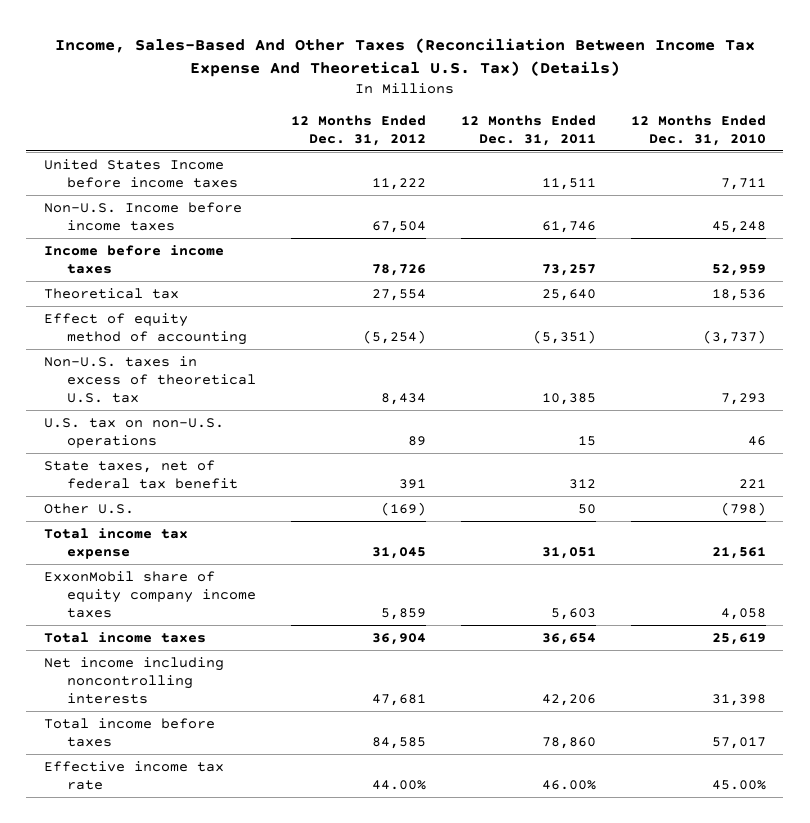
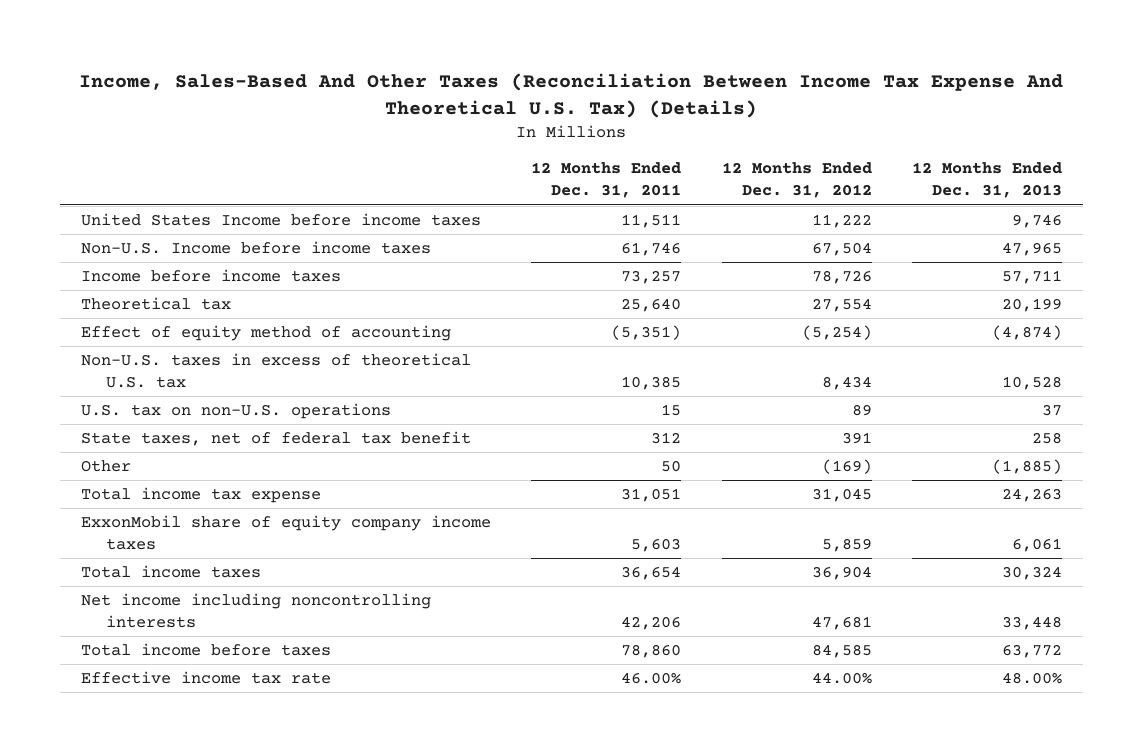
- | 12 Months Ended Dec. 31, 2012 | 12 Months Ended Dec. 31, 2011 | 12 Months Ended Dec. 31, 2010
+ | 12 Months Ended Dec. 31, 2011 | 12 Months Ended Dec. 31, 2012 | 12 Months Ended Dec. 31, 2013
- Other U.S. | (169) | 50 | (798)
+ Other | 50 | (169) | (1,885)

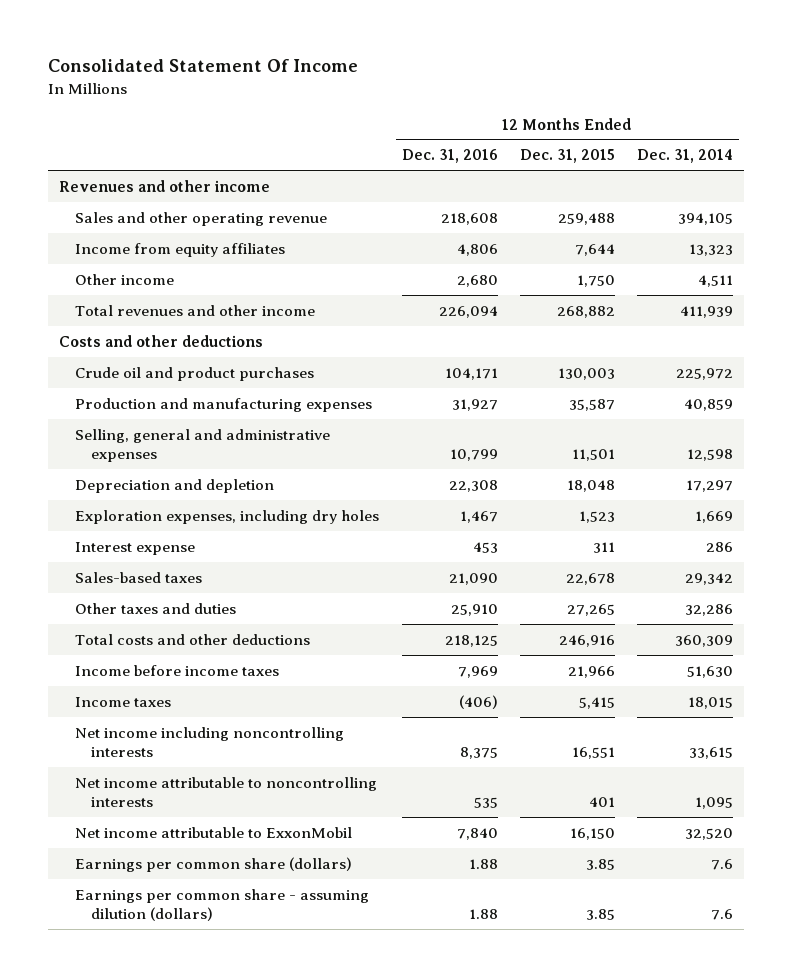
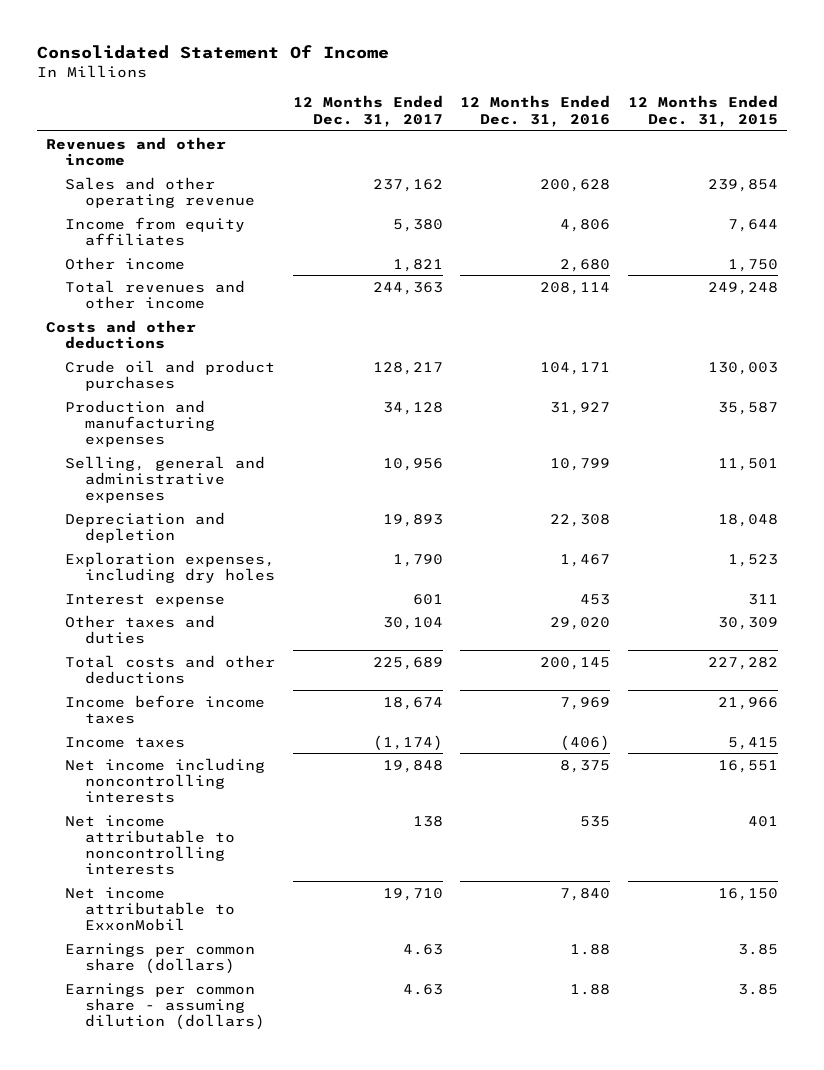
- | 12 Months Ended Dec. 31, 2016 | 12 Months Ended Dec. 31, 2015 | 12 Months Ended Dec. 31, 2014
+ | 12 Months Ended Dec. 31, 2017 | 12 Months Ended Dec. 31, 2016 | 12 Months Ended Dec. 31, 2015
- Sales and other operating revenue | 218,608 | 259,488 | 394,105
+ Sales and other operating revenue | 237,162 | 200,628 | 239,854
- Total revenues and other income | 226,094 | 268,882 | 411,939
+ Total revenues and other income | 244,363 | 208,114 | 249,248
- Sales-based taxes | 21,090 | 22,678 | 29,342
- Other taxes and duties | 25,910 | 27,265 | 32,286
- Total costs and other deductions | 218,125 | 246,916 | 360,309
+ Other taxes and duties | 30,104 | 29,020 | 30,309
+ Total costs and other deductions | 225,689 | 200,145 | 227,282

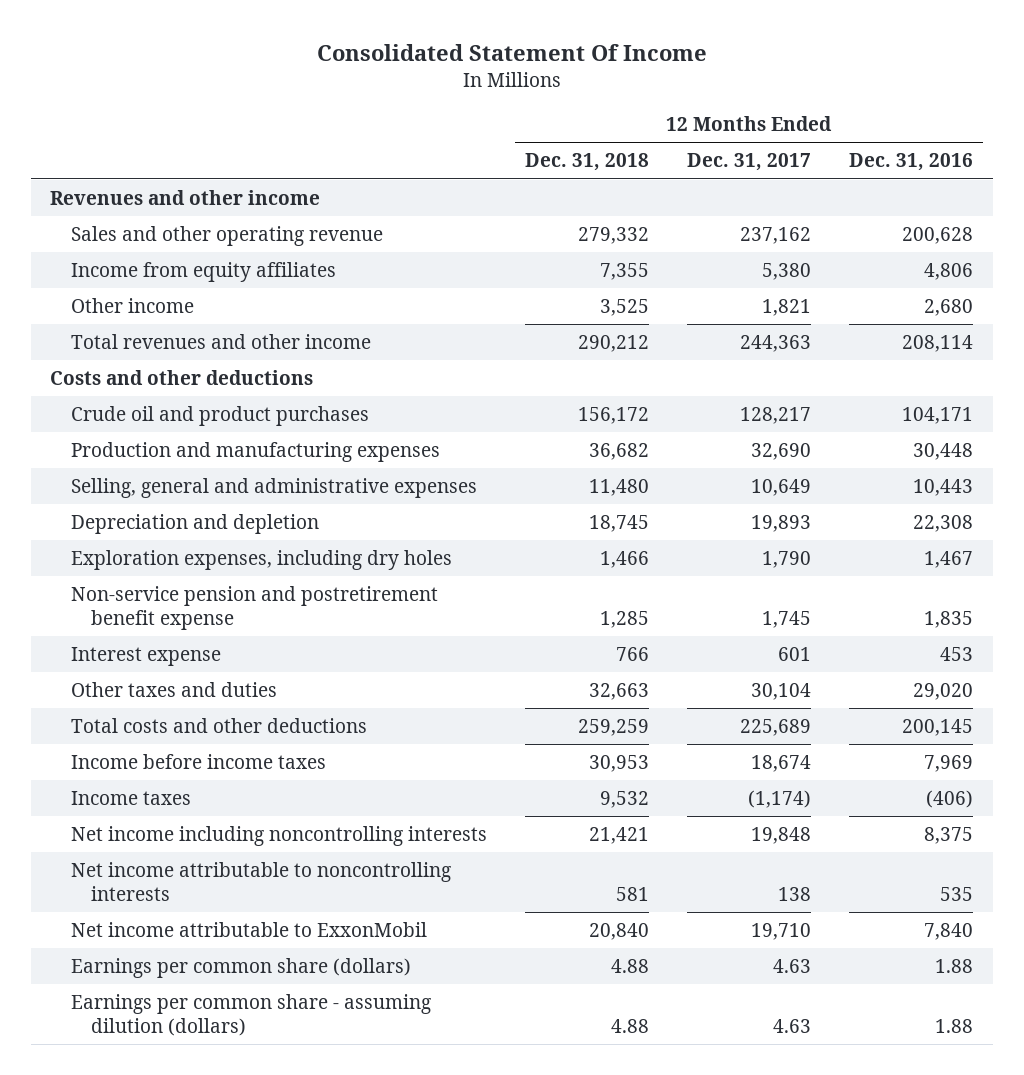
- | 12 Months Ended Dec. 31, 2017 | 12 Months Ended Dec. 31, 2016 | 12 Months Ended Dec. 31, 2015
+ | 12 Months Ended Dec. 31, 2018 | 12 Months Ended Dec. 31, 2017 | 12 Months Ended Dec. 31, 2016
- Production and manufacturing expenses | 34,128 | 31,927 | 35,587
- Selling, general and administrative expenses | 10,956 | 10,799 | 11,501
+ Production and manufacturing expenses | 36,682 | 32,690 | 30,448
+ Selling, general and administrative expenses | 11,480 | 10,649 | 10,443
+ Non-service pension and postretirement benefit expense | 1,285 | 1,745 | 1,835

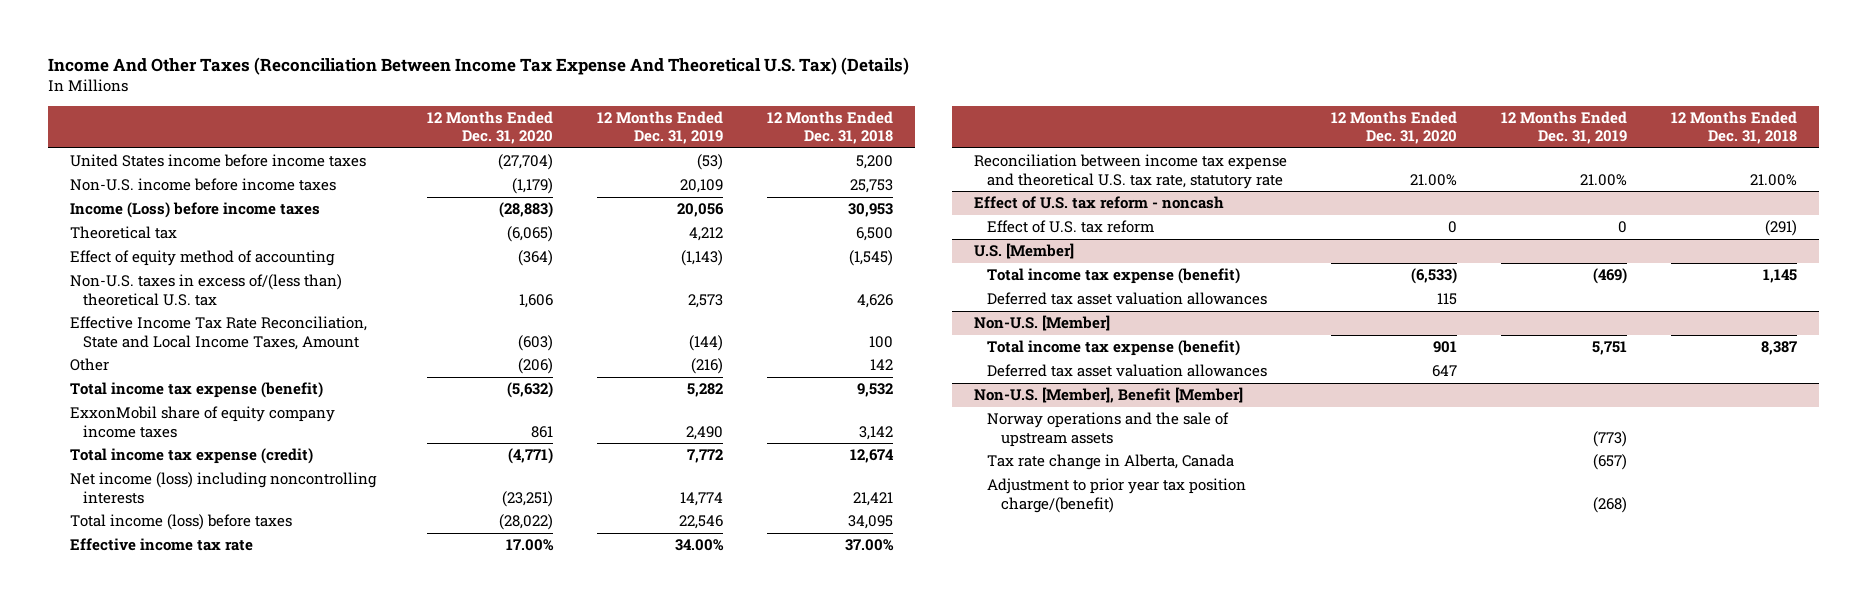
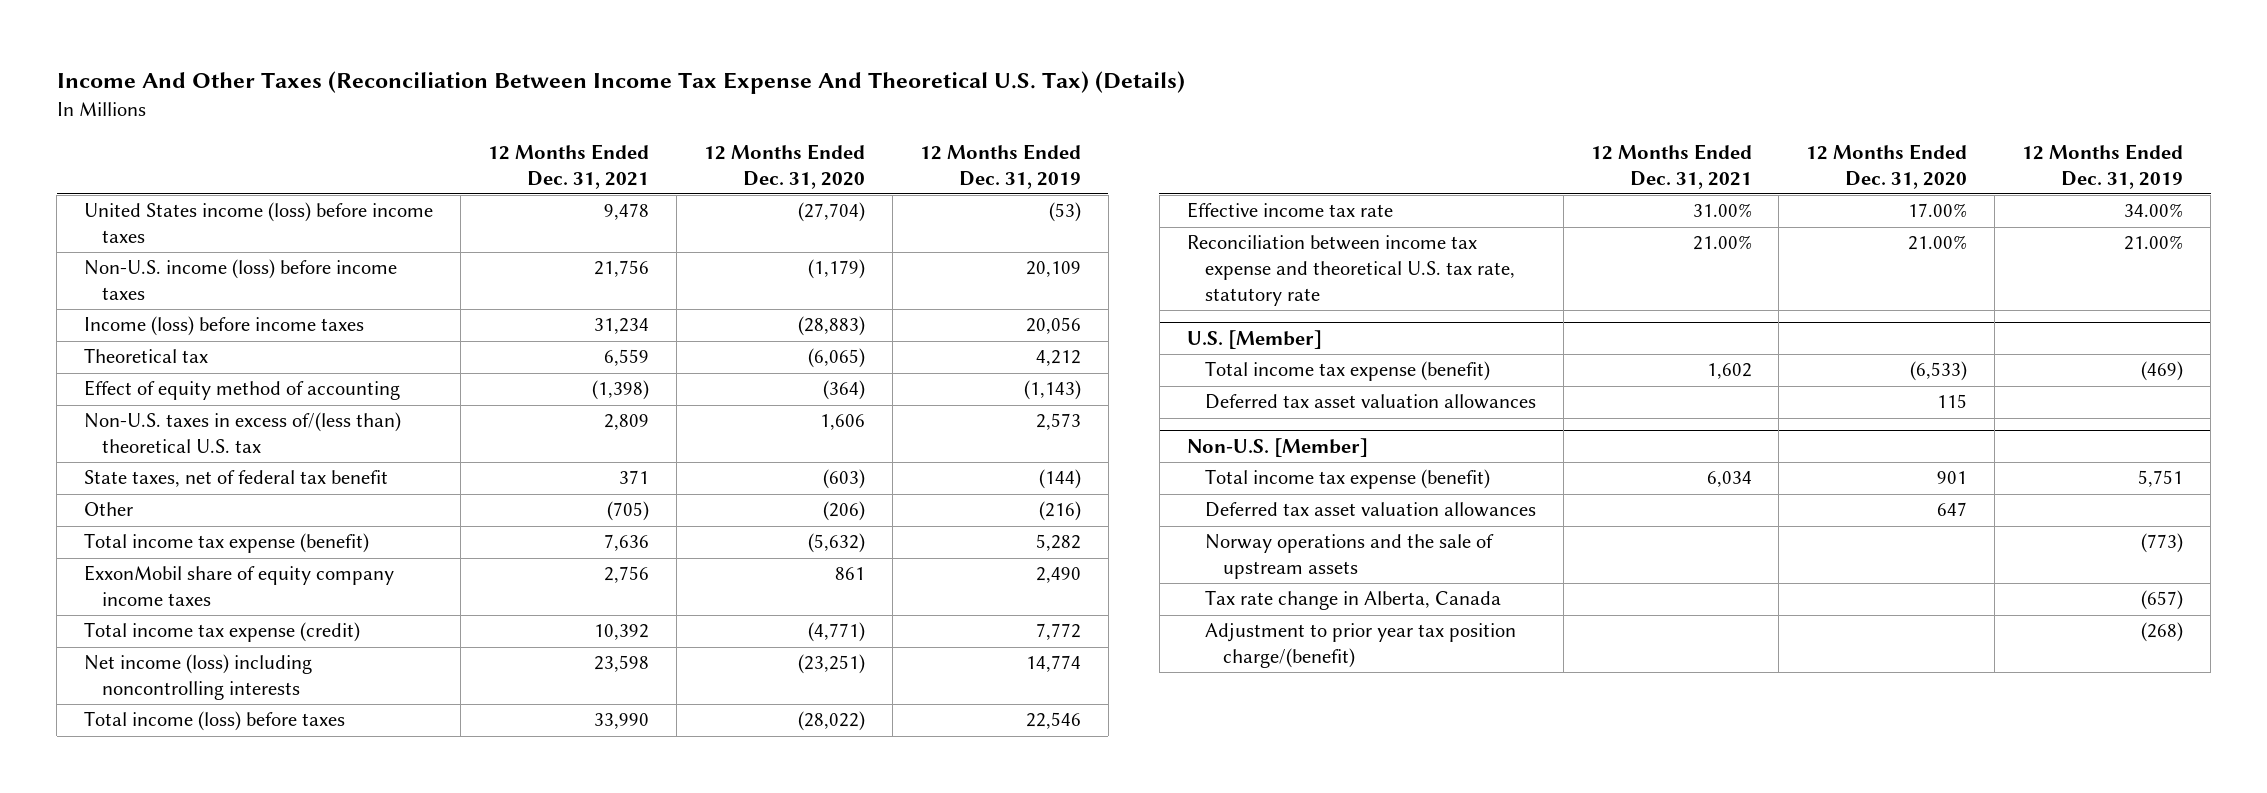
- | 12 Months Ended Dec. 31, 2020 | 12 Months Ended Dec. 31, 2019 | 12 Months Ended Dec. 31, 2018
+ | 12 Months Ended Dec. 31, 2021 | 12 Months Ended Dec. 31, 2020 | 12 Months Ended Dec. 31, 2019
- United States income before income taxes | (27,704) | (53) | 5,200
- Non-U.S. income before income taxes | (1,179) | 20,109 | 25,753
- Income (Loss) before income taxes | (28,883) | 20,056 | 30,953
+ United States income (loss) before income taxes | 9,478 | (27,704) | (53)
+ Non-U.S. income (loss) before income taxes | 21,756 | (1,179) | 20,109
+ Income (loss) before income taxes | 31,234 | (28,883) | 20,056
- Effective Income Tax Rate Reconciliation, State and Local Income Taxes, Amount | (603) | (144) | 100
+ State taxes, net of federal tax benefit | 371 | (603) | (144)
- Effect of U.S. tax reform - noncash
- Effect of U.S. tax reform | 0 | 0 | (291)
- Non-U.S. [Member], Benefit [Member]

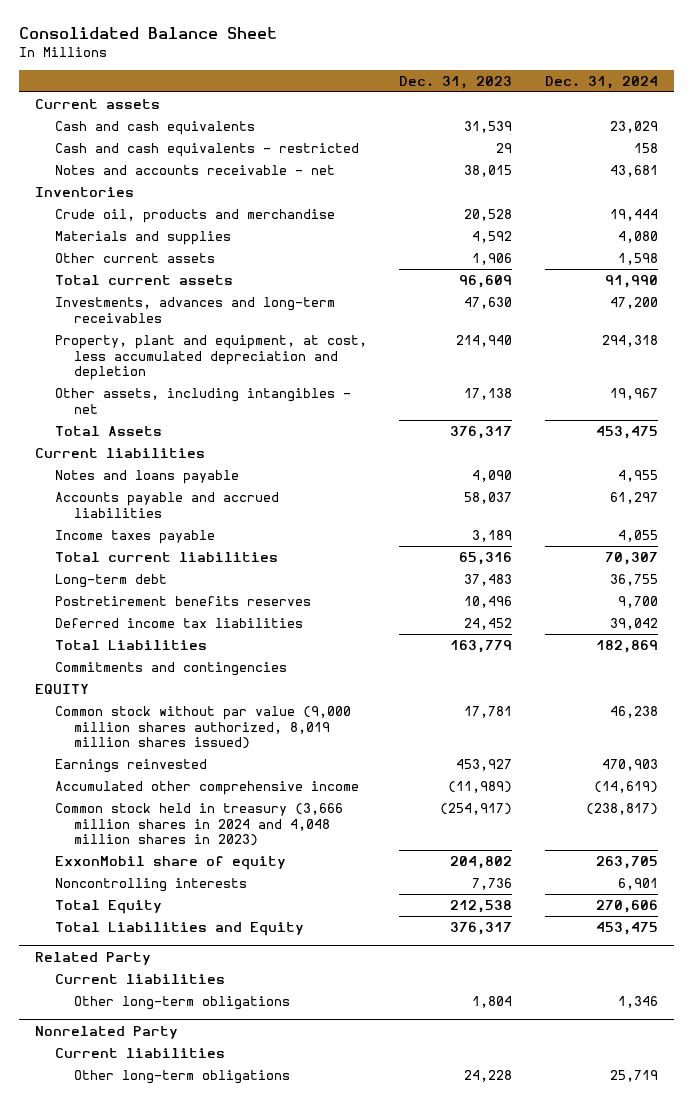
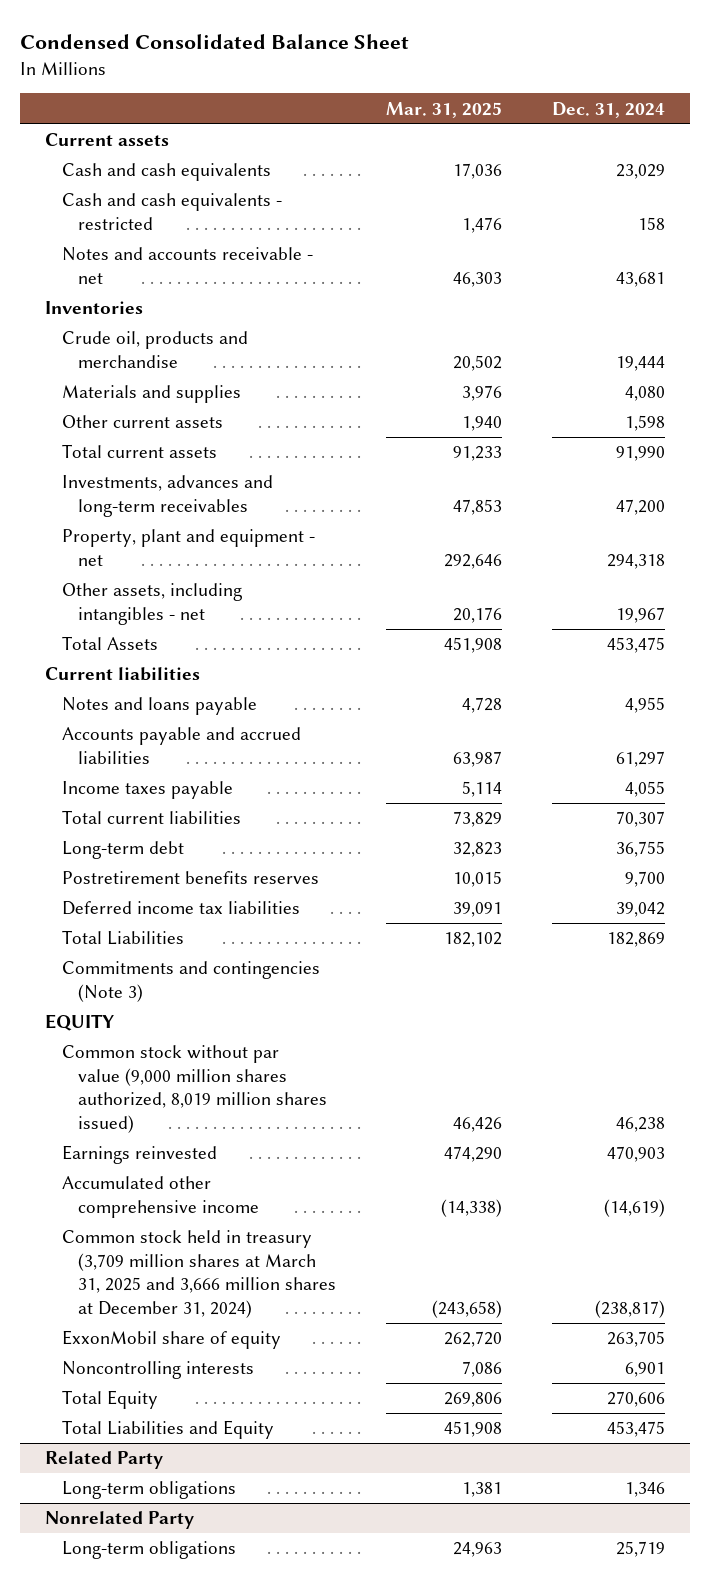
- Consolidated Balance Sheet
+ Condensed Consolidated Balance Sheet
- | Dec. 31, 2023 | Dec. 31, 2024
+ | Mar. 31, 2025 | Dec. 31, 2024
- Property, plant and equipment, at cost, less accumulated depreciation and depletion | 214,940 | 294,318
+ Property, plant and equipment - net | 292,646 | 294,318
- Commitments and contingencies
+ Commitments and contingencies (Note 3)
- Common stock held in treasury (3,666 million shares in 2024 and 4,048 million shares in 2023) | (254,917) | (238,817)
+ Common stock held in treasury (3,709 million shares at March 31, 2025 and 3,666 million shares at December 31, 2024) | (243,658) | (238,817)
@ Related Party
- Current liabilities
- Other long-term obligations | 1,804 | 1,346
+ Long-term obligations | 1,381 | 1,346
@ Nonrelated Party
- Current liabilities
- Other long-term obligations | 24,228 | 25,719
+ Long-term obligations | 24,963 | 25,719

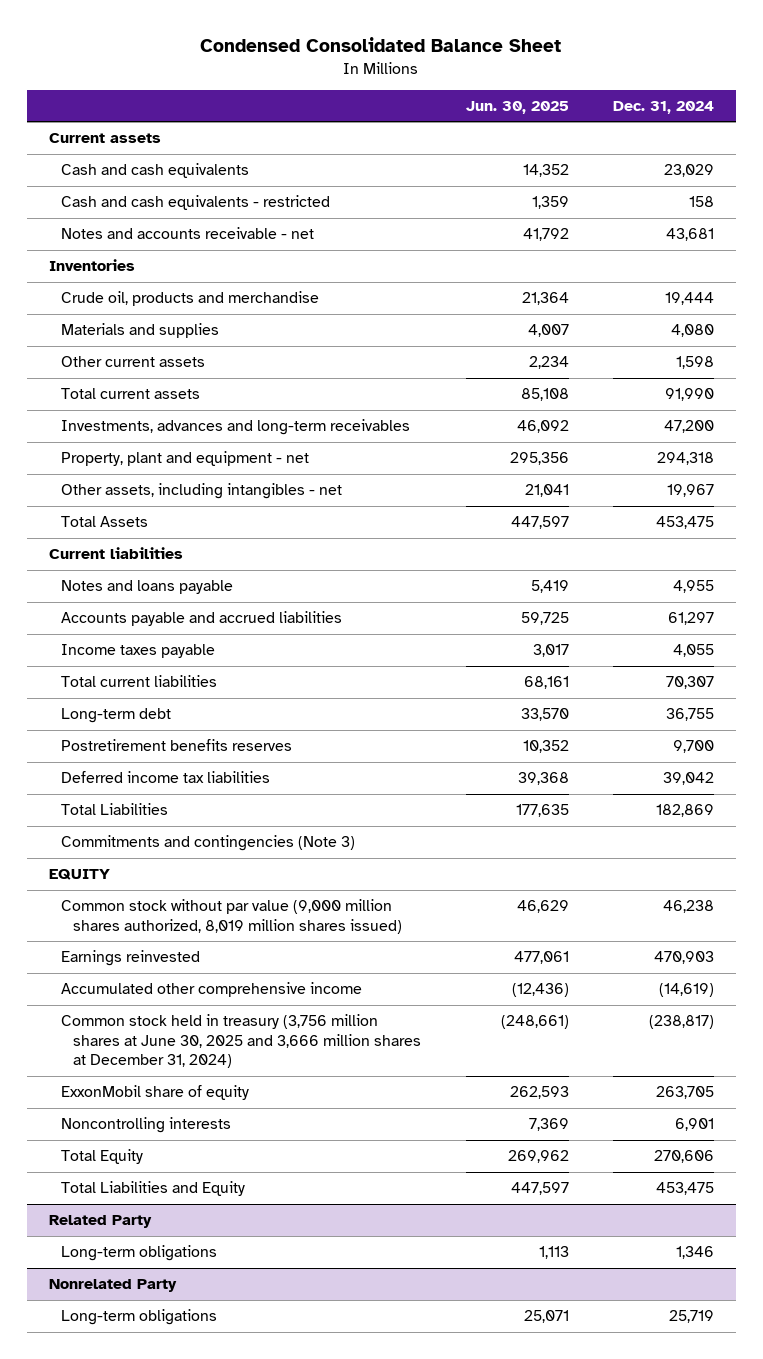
- | Mar. 31, 2025 | Dec. 31, 2024
+ | Jun. 30, 2025 | Dec. 31, 2024
- Common stock held in treasury (3,709 million shares at March 31, 2025 and 3,666 million shares at December 31, 2024) | (243,658) | (238,817)
+ Common stock held in treasury (3,756 million shares at June 30, 2025 and 3,666 million shares at December 31, 2024) | (248,661) | (238,817)

